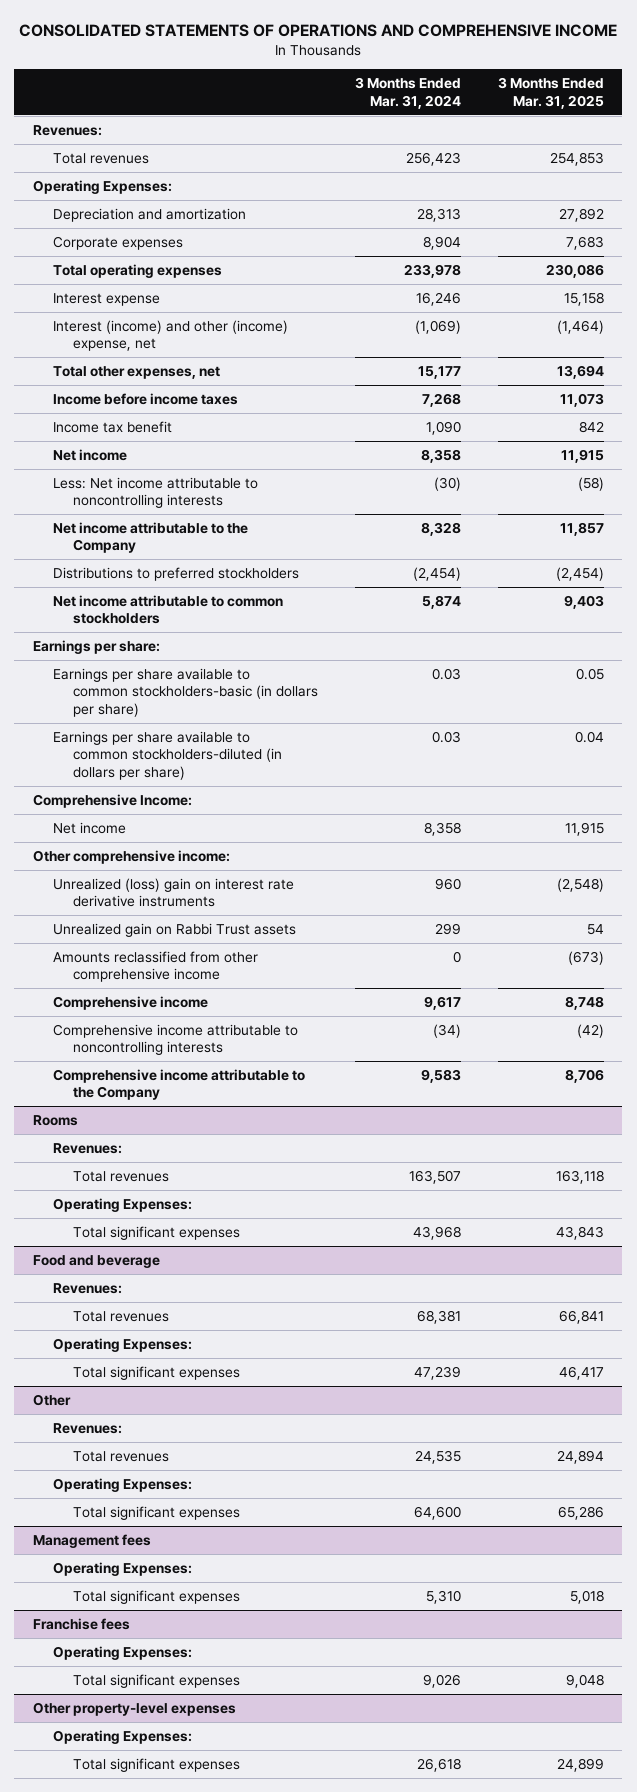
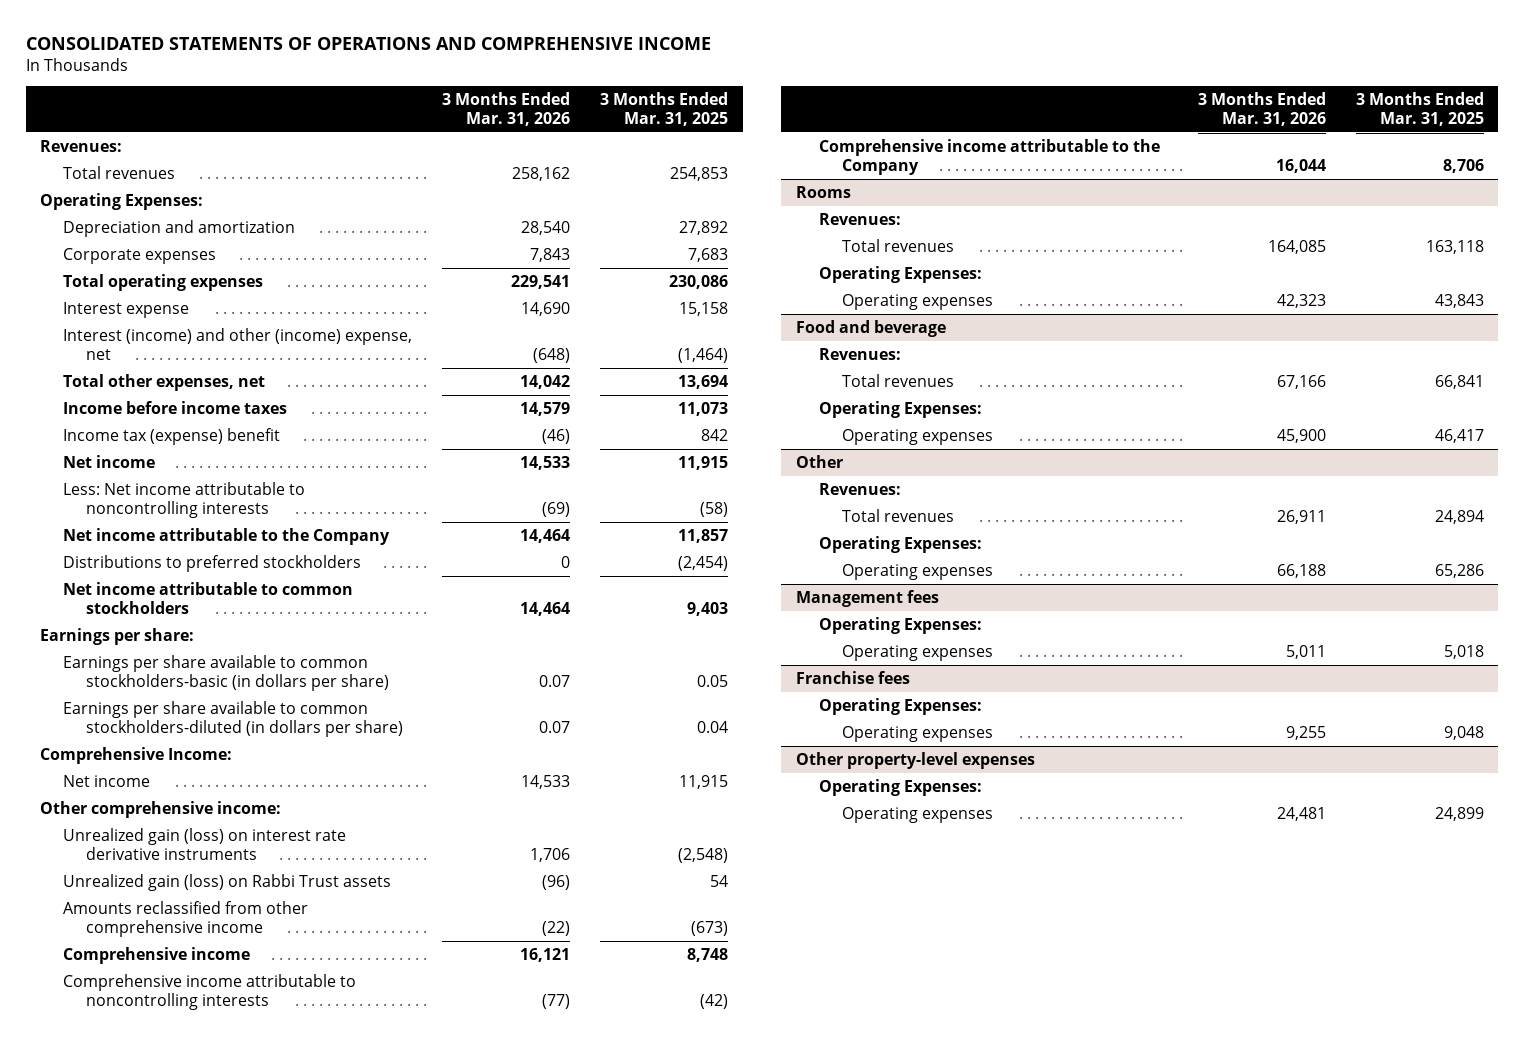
- | 3 Months Ended Mar. 31, 2024 | 3 Months Ended Mar. 31, 2025
+ | 3 Months Ended Mar. 31, 2026 | 3 Months Ended Mar. 31, 2025
- Income tax benefit | 1,090 | 842
+ Income tax (expense) benefit | (46) | 842
- Unrealized (loss) gain on interest rate derivative instruments | 960 | (2,548)
- Unrealized gain on Rabbi Trust assets | 299 | 54
+ Unrealized gain (loss) on interest rate derivative instruments | 1,706 | (2,548)
+ Unrealized gain (loss) on Rabbi Trust assets | (96) | 54
@ Rooms
- Total significant expenses | 43,968 | 43,843
+ Operating expenses | 42,323 | 43,843
@ Food and beverage
- Total significant expenses | 47,239 | 46,417
+ Operating expenses | 45,900 | 46,417
@ Other
- Total significant expenses | 64,600 | 65,286
+ Operating expenses | 66,188 | 65,286
@ Management fees
- Total significant expenses | 5,310 | 5,018
+ Operating expenses | 5,011 | 5,018
@ Franchise fees
- Total significant expenses | 9,026 | 9,048
+ Operating expenses | 9,255 | 9,048
@ Other property-level expenses
- Total significant expenses | 26,618 | 24,899
+ Operating expenses | 24,481 | 24,899

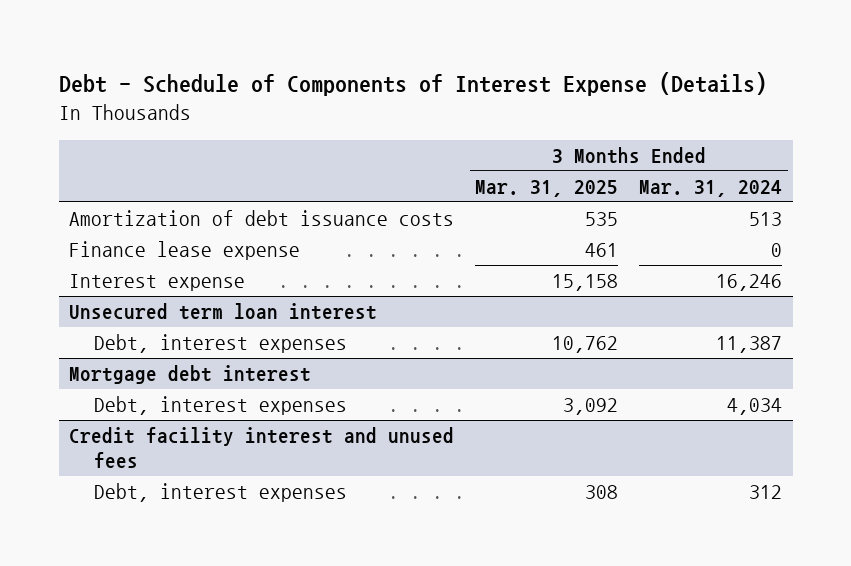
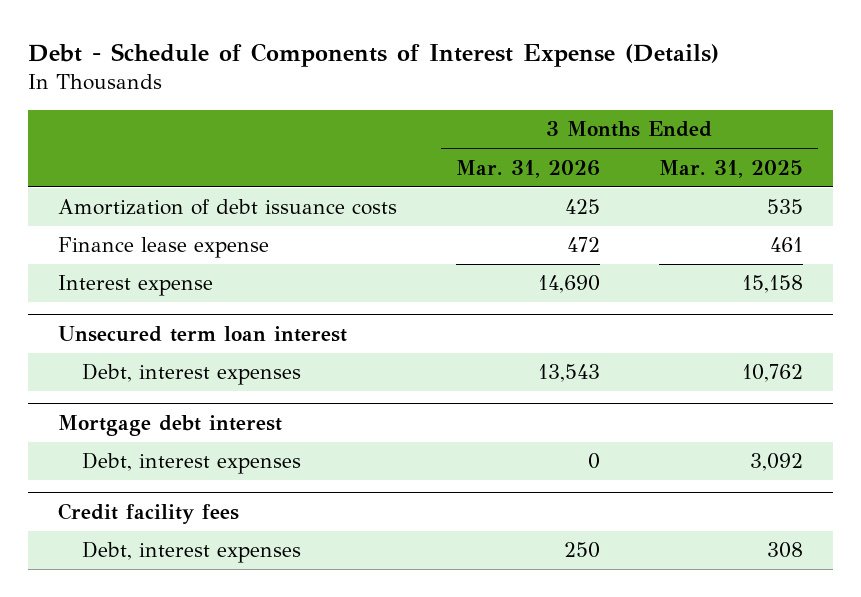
- | 3 Months Ended Mar. 31, 2025 | 3 Months Ended Mar. 31, 2024
+ | 3 Months Ended Mar. 31, 2026 | 3 Months Ended Mar. 31, 2025
- Credit facility interest and unused fees
+ Credit facility fees

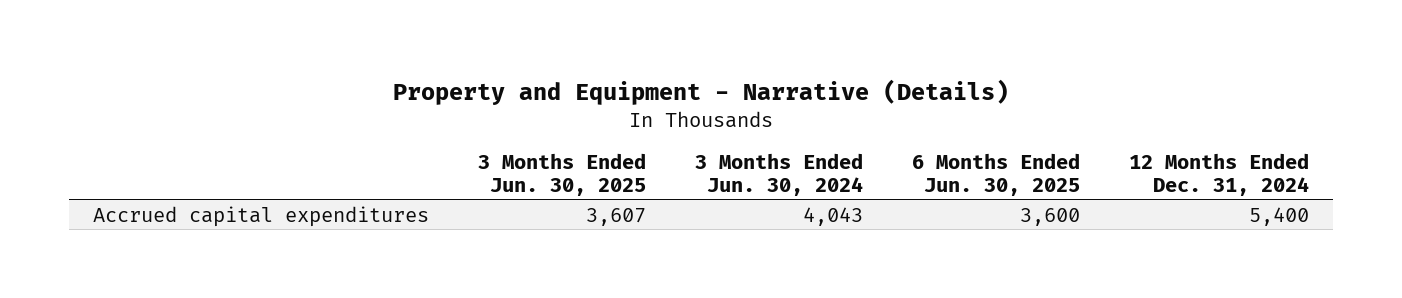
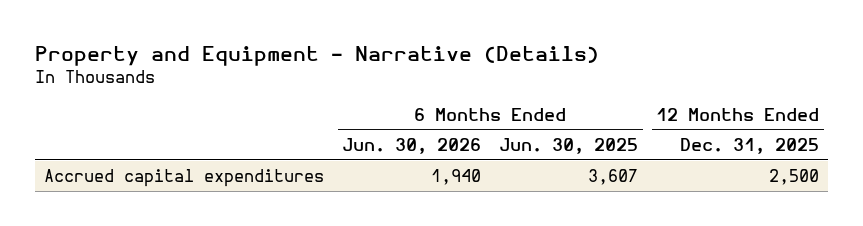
- | 3 Months Ended Jun. 30, 2025 | 3 Months Ended Jun. 30, 2024 | 6 Months Ended Jun. 30, 2025 | 12 Months Ended Dec. 31, 2024
+ | 6 Months Ended Jun. 30, 2026 | 6 Months Ended Jun. 30, 2025 | 12 Months Ended Dec. 31, 2025
- Accrued capital expenditures | 3,607 | 4,043 | 3,600 | 5,400
+ Accrued capital expenditures | 1,940 | 3,607 | 2,500

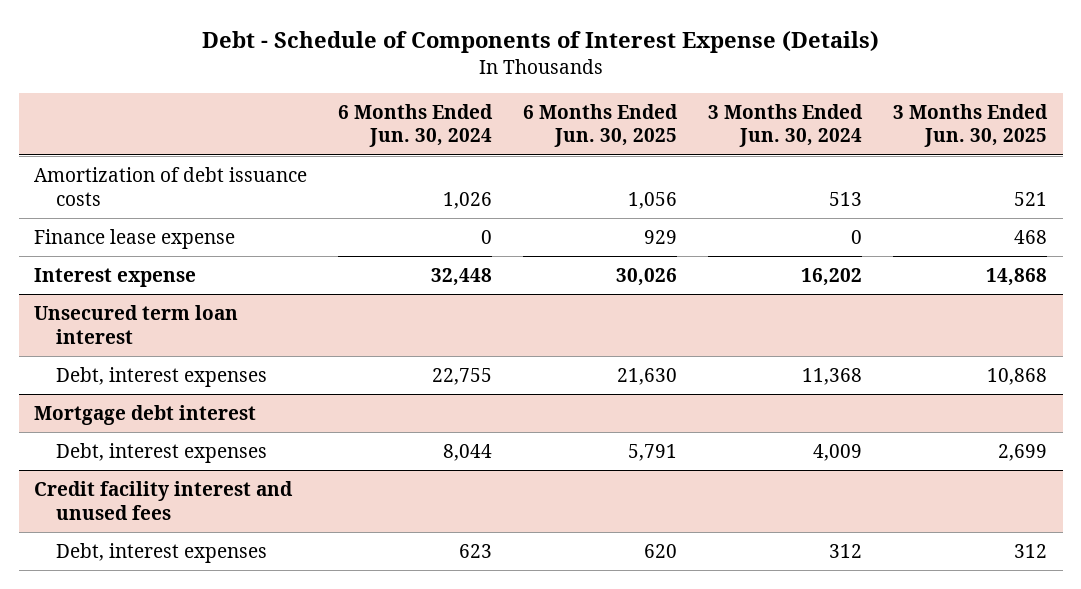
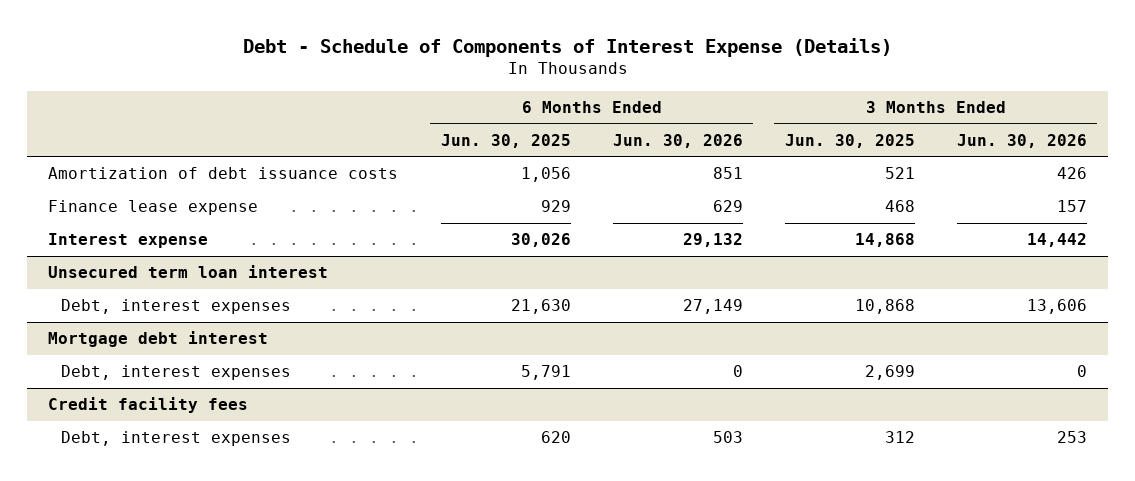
- | 6 Months Ended Jun. 30, 2024 | 6 Months Ended Jun. 30, 2025 | 3 Months Ended Jun. 30, 2024 | 3 Months Ended Jun. 30, 2025
+ | 6 Months Ended Jun. 30, 2025 | 6 Months Ended Jun. 30, 2026 | 3 Months Ended Jun. 30, 2025 | 3 Months Ended Jun. 30, 2026
- Credit facility interest and unused fees
+ Credit facility fees

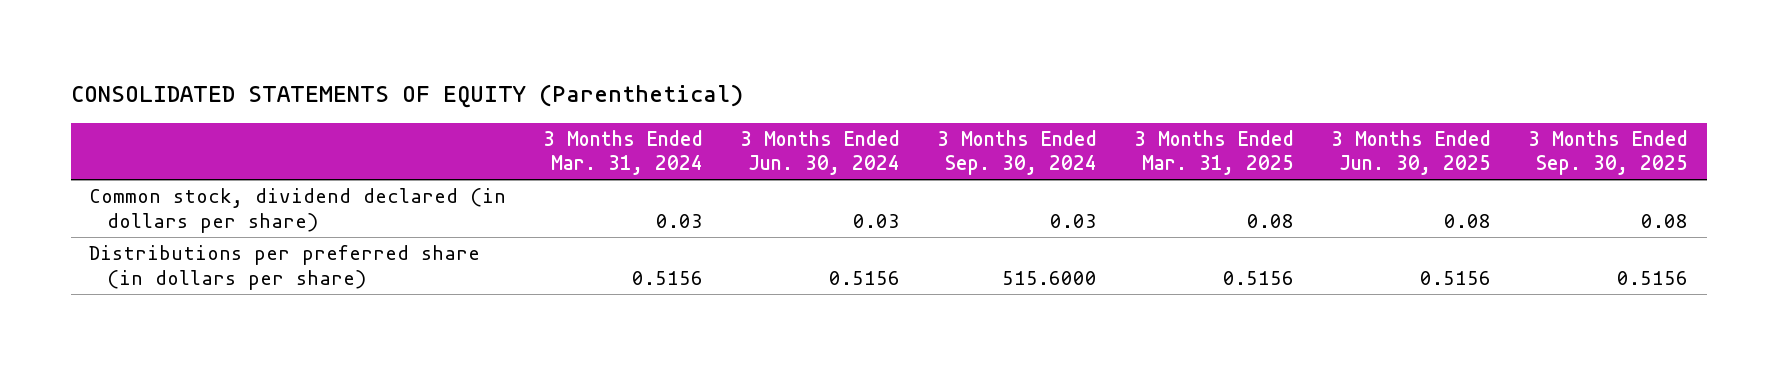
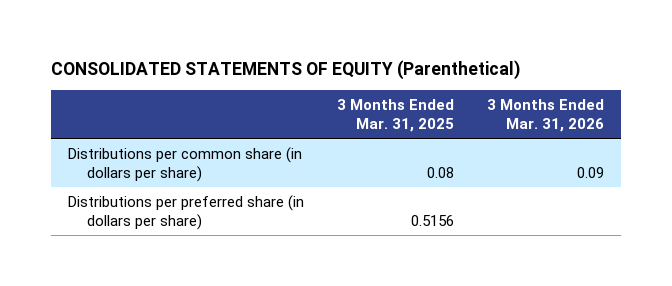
- | 3 Months Ended Mar. 31, 2024 | 3 Months Ended Jun. 30, 2024 | 3 Months Ended Sep. 30, 2024 | 3 Months Ended Mar. 31, 2025 | 3 Months Ended Jun. 30, 2025 | 3 Months Ended Sep. 30, 2025
+ | 3 Months Ended Mar. 31, 2025 | 3 Months Ended Mar. 31, 2026
- Common stock, dividend declared (in dollars per share) | 0.03 | 0.03 | 0.03 | 0.08 | 0.08 | 0.08
+ Distributions per common share (in dollars per share) | 0.08 | 0.09

